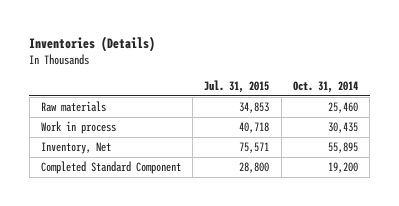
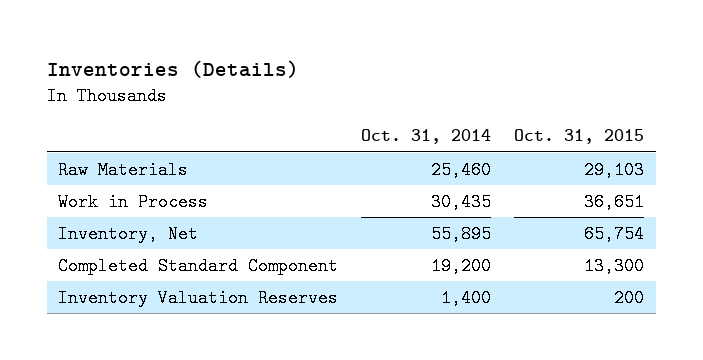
- | Jul. 31, 2015 | Oct. 31, 2014
+ | Oct. 31, 2014 | Oct. 31, 2015
- Raw materials | 34,853 | 25,460
- Work in process | 40,718 | 30,435
+ Raw Materials | 25,460 | 29,103
+ Work in Process | 30,435 | 36,651
+ Inventory Valuation Reserves | 1,400 | 200

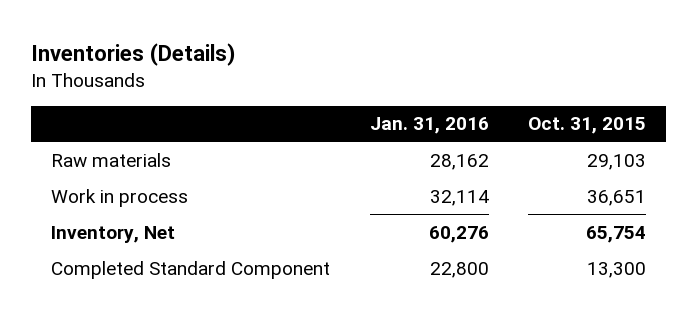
- | Oct. 31, 2014 | Oct. 31, 2015
+ | Jan. 31, 2016 | Oct. 31, 2015
- Raw Materials | 25,460 | 29,103
- Work in Process | 30,435 | 36,651
+ Raw materials | 28,162 | 29,103
+ Work in process | 32,114 | 36,651
- Inventory Valuation Reserves | 1,400 | 200

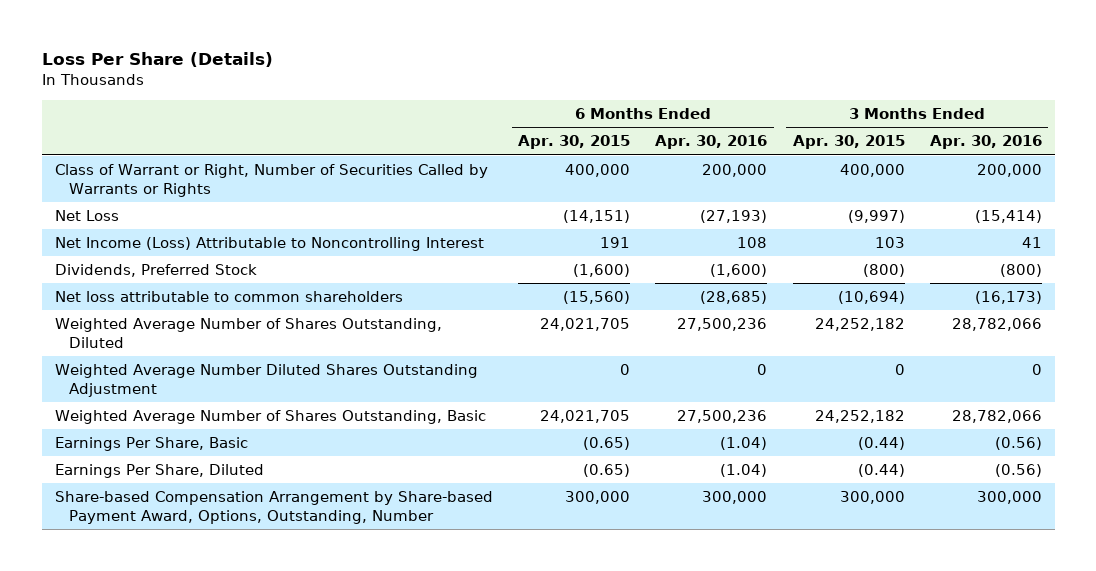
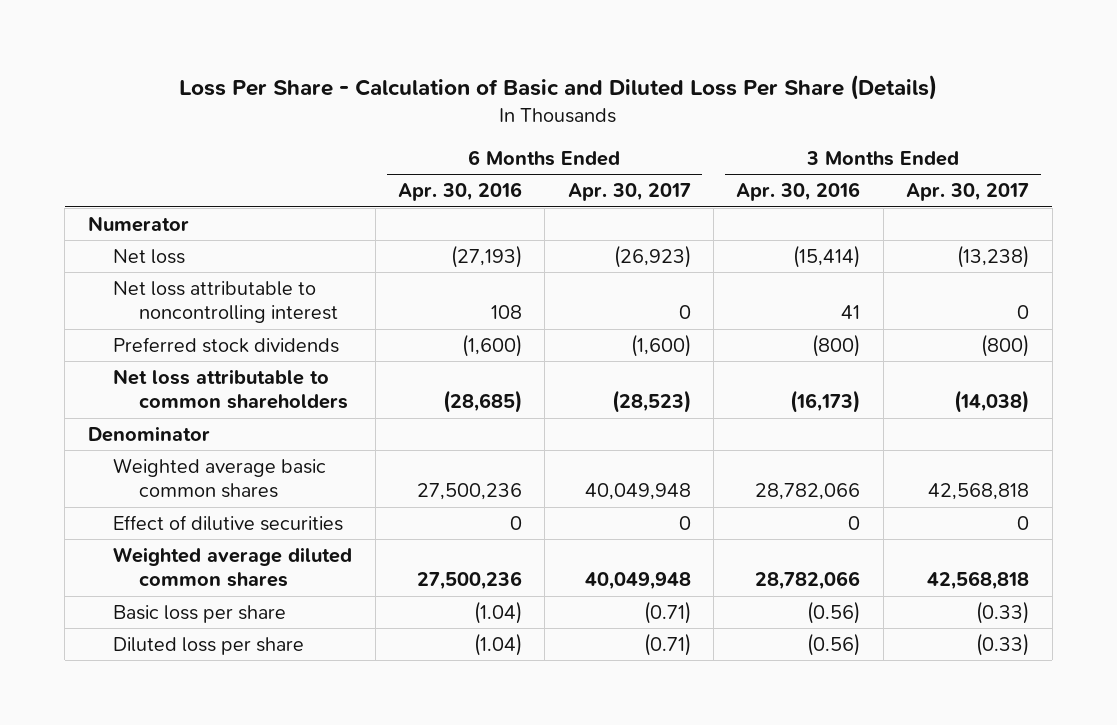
- Loss Per Share (Details)
+ Loss Per Share - Calculation of Basic and Diluted Loss Per Share (Details)
- | 6 Months Ended Apr. 30, 2015 | 6 Months Ended Apr. 30, 2016 | 3 Months Ended Apr. 30, 2015 | 3 Months Ended Apr. 30, 2016
+ | 6 Months Ended Apr. 30, 2016 | 6 Months Ended Apr. 30, 2017 | 3 Months Ended Apr. 30, 2016 | 3 Months Ended Apr. 30, 2017
- Class of Warrant or Right, Number of Securities Called by Warrants or Rights | 400,000 | 200,000 | 400,000 | 200,000
- Net Loss | (14,151) | (27,193) | (9,997) | (15,414)
- Net Income (Loss) Attributable to Noncontrolling Interest | 191 | 108 | 103 | 41
- Dividends, Preferred Stock | (1,600) | (1,600) | (800) | (800)
+ Numerator
+ Net loss | (27,193) | (26,923) | (15,414) | (13,238)
+ Net loss attributable to noncontrolling interest | 108 | 0 | 41 | 0
+ Preferred stock dividends | (1,600) | (1,600) | (800) | (800)
- Weighted Average Number of Shares Outstanding, Diluted | 24,021,705 | 27,500,236 | 24,252,182 | 28,782,066
- Weighted Average Number Diluted Shares Outstanding Adjustment | 0 | 0 | 0 | 0
- Weighted Average Number of Shares Outstanding, Basic | 24,021,705 | 27,500,236 | 24,252,182 | 28,782,066
- Earnings Per Share, Basic | (0.65) | (1.04) | (0.44) | (0.56)
- Earnings Per Share, Diluted | (0.65) | (1.04) | (0.44) | (0.56)
- Share-based Compensation Arrangement by Share-based Payment Award, Options, Outstanding, Number | 300,000 | 300,000 | 300,000 | 300,000
+ Denominator
+ Weighted average basic common shares | 27,500,236 | 40,049,948 | 28,782,066 | 42,568,818
+ Effect of dilutive securities | 0 | 0 | 0 | 0
+ Weighted average diluted common shares | 27,500,236 | 40,049,948 | 28,782,066 | 42,568,818
+ Basic loss per share | (1.04) | (0.71) | (0.56) | (0.33)
+ Diluted loss per share | (1.04) | (0.71) | (0.56) | (0.33)

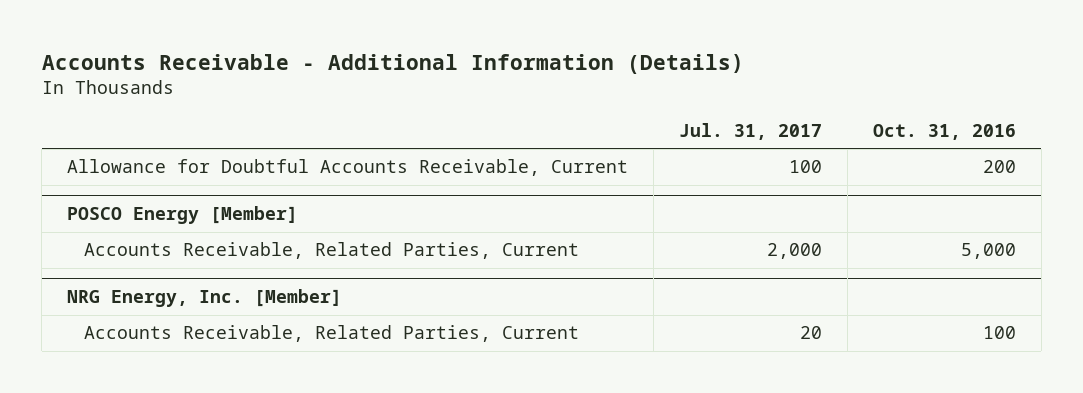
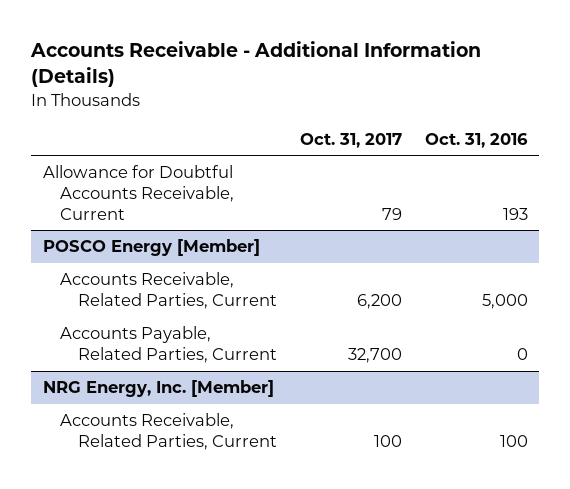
- | Jul. 31, 2017 | Oct. 31, 2016
+ | Oct. 31, 2017 | Oct. 31, 2016
- Allowance for Doubtful Accounts Receivable, Current | 100 | 200
+ Allowance for Doubtful Accounts Receivable, Current | 79 | 193
@ POSCO Energy [Member]
+ Accounts Payable, Related Parties, Current | 32,700 | 0

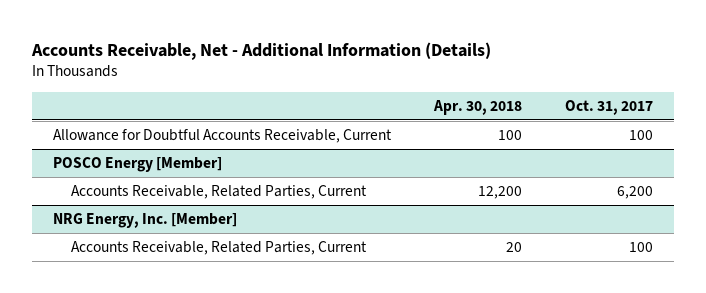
- Accounts Receivable - Additional Information (Details)
+ Accounts Receivable, Net - Additional Information (Details)
- | Oct. 31, 2017 | Oct. 31, 2016
+ | Apr. 30, 2018 | Oct. 31, 2017
- Allowance for Doubtful Accounts Receivable, Current | 79 | 193
+ Allowance for Doubtful Accounts Receivable, Current | 100 | 100
@ POSCO Energy [Member]
- Accounts Payable, Related Parties, Current | 32,700 | 0

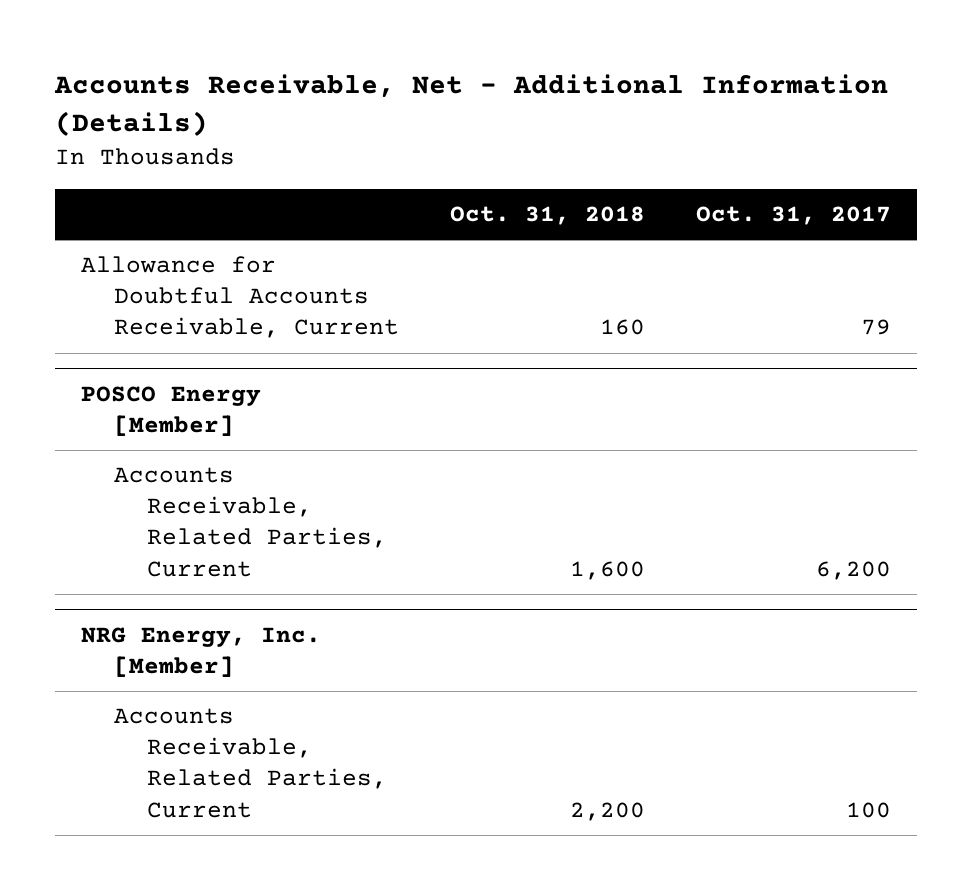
- | Apr. 30, 2018 | Oct. 31, 2017
+ | Oct. 31, 2018 | Oct. 31, 2017
- Allowance for Doubtful Accounts Receivable, Current | 100 | 100
+ Allowance for Doubtful Accounts Receivable, Current | 160 | 79

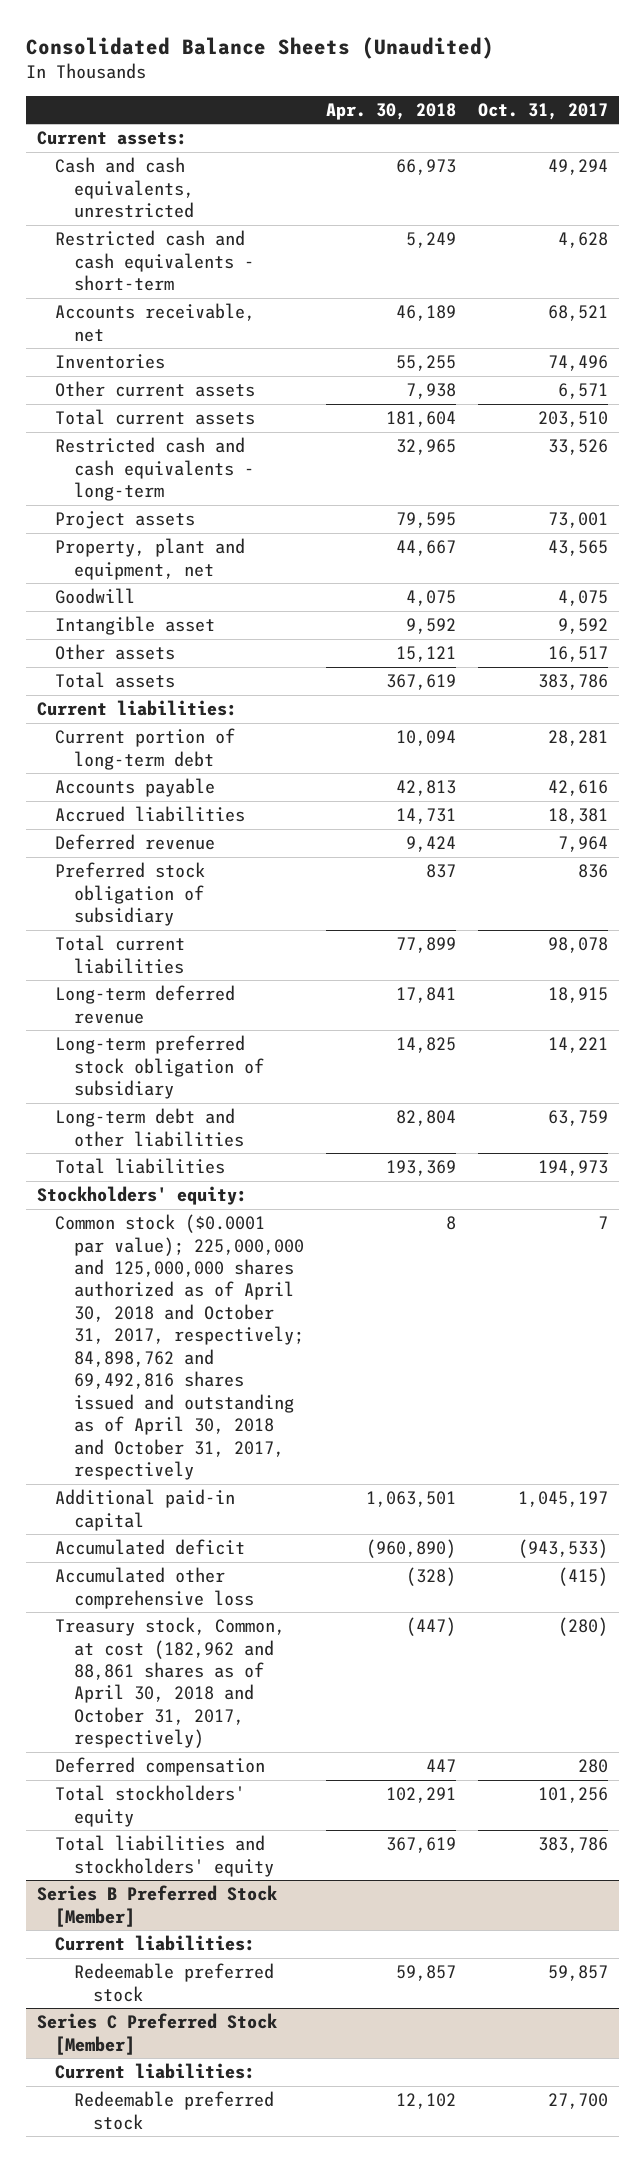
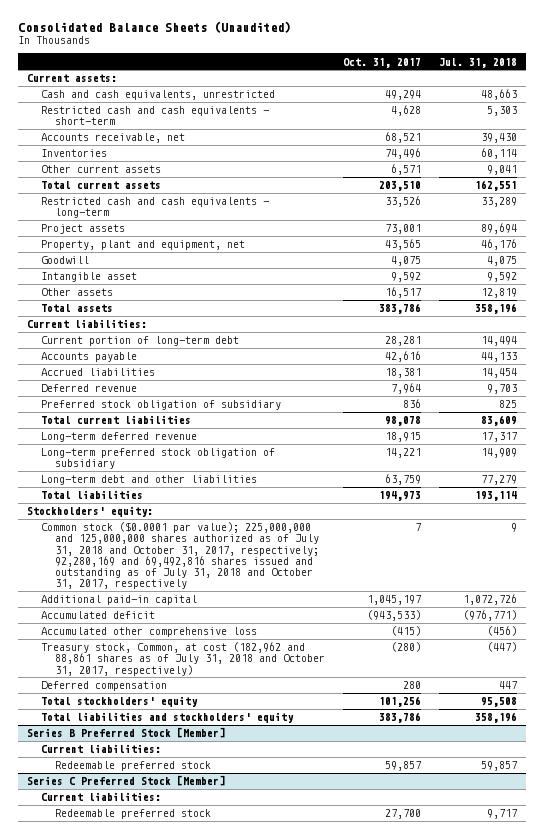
- | Apr. 30, 2018 | Oct. 31, 2017
+ | Oct. 31, 2017 | Jul. 31, 2018
- Common stock ($0.0001 par value); 225,000,000 and 125,000,000 shares authorized as of April 30, 2018 and October 31, 2017, respectively; 84,898,762 and 69,492,816 shares issued and outstanding as of April 30, 2018 and October 31, 2017, respectively | 8 | 7
+ Common stock ($0.0001 par value); 225,000,000 and 125,000,000 shares authorized as of July 31, 2018 and October 31, 2017, respectively; 92,280,169 and 69,492,816 shares issued and outstanding as of July 31, 2018 and October 31, 2017, respectively | 7 | 9
- Treasury stock, Common, at cost (182,962 and 88,861 shares as of April 30, 2018 and October 31, 2017, respectively) | (447) | (280)
+ Treasury stock, Common, at cost (182,962 and 88,861 shares as of July 31, 2018 and October 31, 2017, respectively) | (280) | (447)

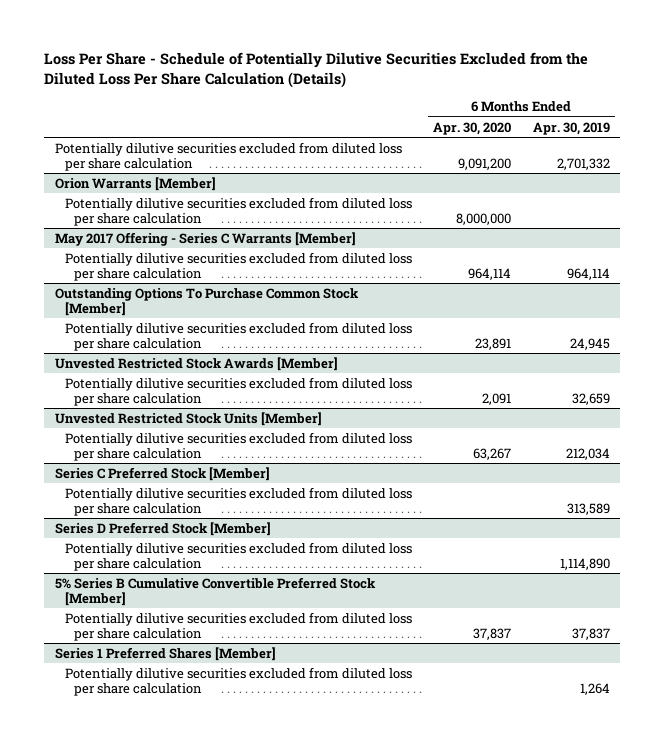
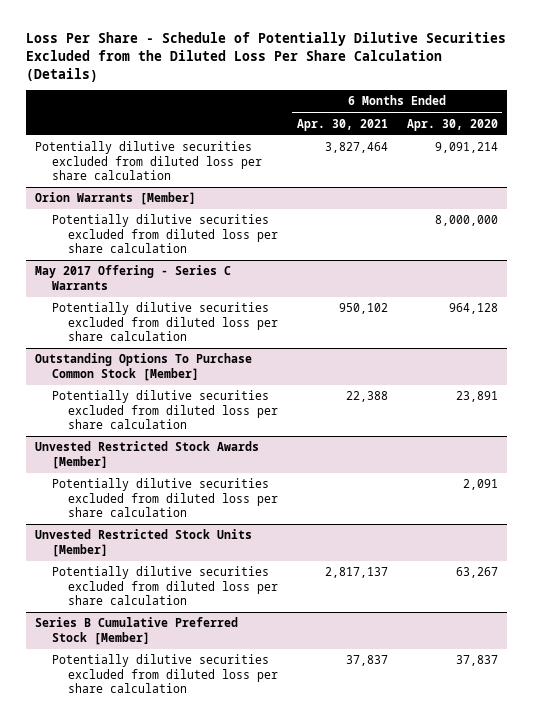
- | 6 Months Ended Apr. 30, 2020 | 6 Months Ended Apr. 30, 2019
+ | 6 Months Ended Apr. 30, 2021 | 6 Months Ended Apr. 30, 2020
- Potentially dilutive securities excluded from diluted loss per share calculation | 9,091,200 | 2,701,332
+ Potentially dilutive securities excluded from diluted loss per share calculation | 3,827,464 | 9,091,214
- May 2017 Offering - Series C Warrants [Member]
- Potentially dilutive securities excluded from diluted loss per share calculation | 964,114 | 964,114
+ May 2017 Offering - Series C Warrants
+ Potentially dilutive securities excluded from diluted loss per share calculation | 950,102 | 964,128
- Series C Preferred Stock [Member]
- Potentially dilutive securities excluded from diluted loss per share calculation | | 313,589
- Series D Preferred Stock [Member]
- Potentially dilutive securities excluded from diluted loss per share calculation | | 1,114,890
- 5% Series B Cumulative Convertible Preferred Stock [Member]
+ Series B Cumulative Preferred Stock [Member]
- Series 1 Preferred Shares [Member]
- Potentially dilutive securities excluded from diluted loss per share calculation | | 1,264

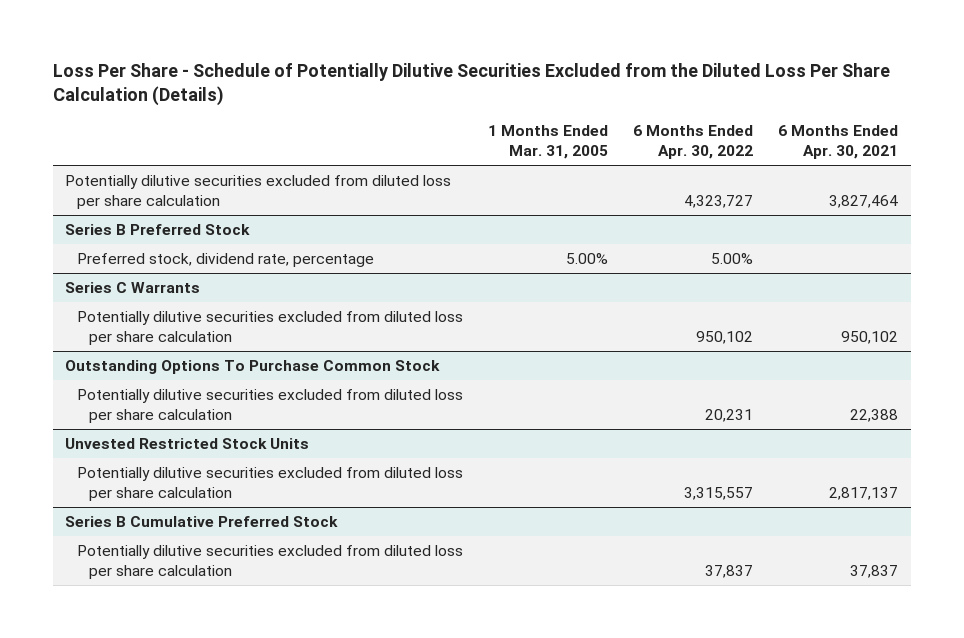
- | 6 Months Ended Apr. 30, 2021 | 6 Months Ended Apr. 30, 2020
+ | 1 Months Ended Mar. 31, 2005 | 6 Months Ended Apr. 30, 2022 | 6 Months Ended Apr. 30, 2021
- Orion Warrants [Member]
- Potentially dilutive securities excluded from diluted loss per share calculation | | 8,000,000
- May 2017 Offering - Series C Warrants
+ Series B Preferred Stock
+ Preferred stock, dividend rate, percentage | 5.00% | 5.00% |
+ Series C Warrants
- Outstanding Options To Purchase Common Stock [Member]
+ Outstanding Options To Purchase Common Stock
- Unvested Restricted Stock Awards [Member]
- Potentially dilutive securities excluded from diluted loss per share calculation | | 2,091
- Unvested Restricted Stock Units [Member]
+ Unvested Restricted Stock Units
- Series B Cumulative Preferred Stock [Member]
+ Series B Cumulative Preferred Stock

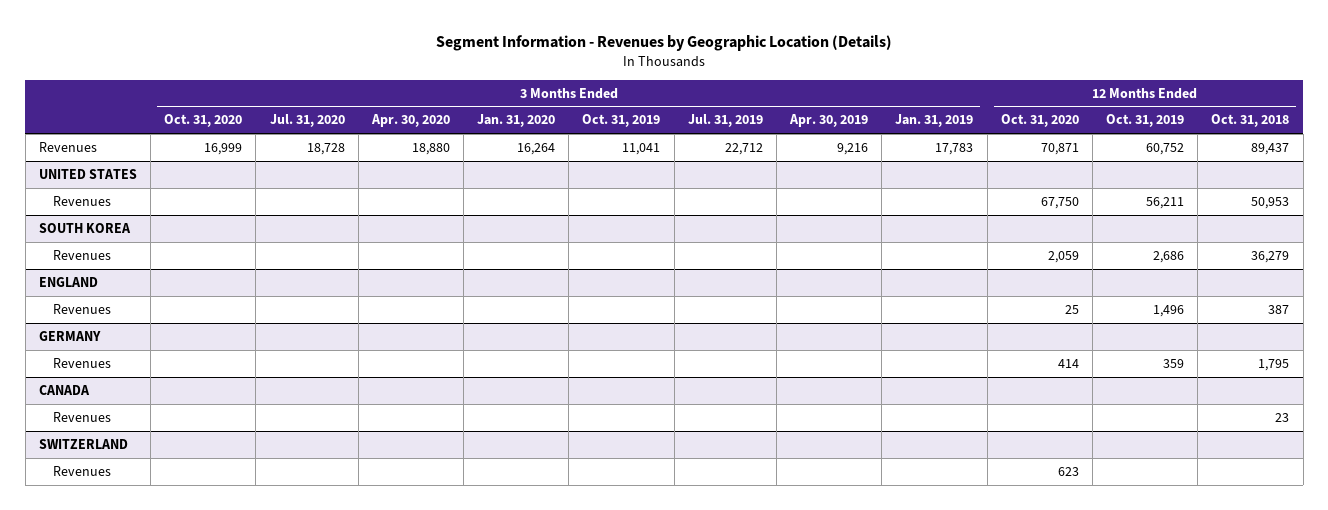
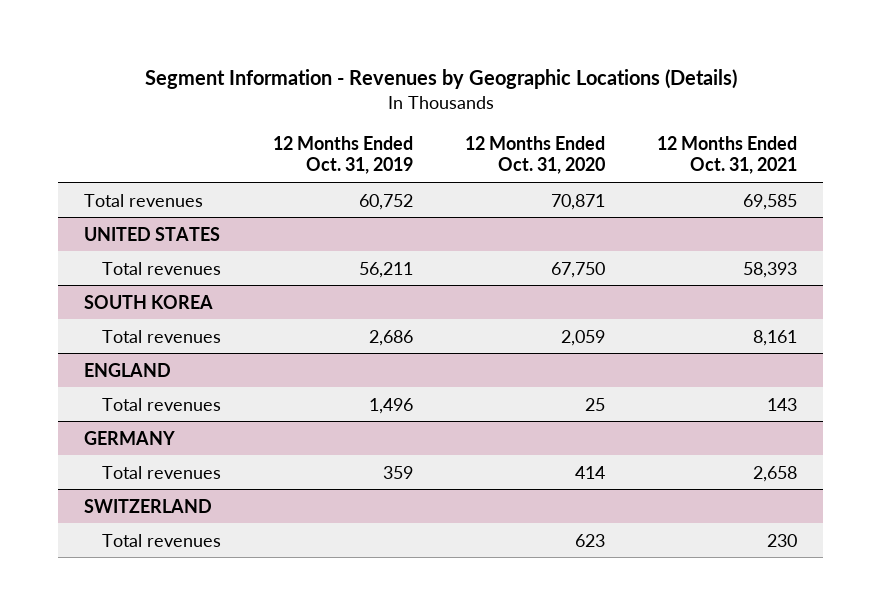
- Segment Information - Revenues by Geographic Location (Details)
+ Segment Information - Revenues by Geographic Locations (Details)
- | 3 Months Ended Oct. 31, 2020 | 3 Months Ended Jul. 31, 2020 | 3 Months Ended Apr. 30, 2020 | 3 Months Ended Jan. 31, 2020 | 3 Months Ended Oct. 31, 2019 | 3 Months Ended Jul. 31, 2019 | 3 Months Ended Apr. 30, 2019 | 3 Months Ended Jan. 31, 2019 | 12 Months Ended Oct. 31, 2020 | 12 Months Ended Oct. 31, 2019 | 12 Months Ended Oct. 31, 2018
+ | 12 Months Ended Oct. 31, 2019 | 12 Months Ended Oct. 31, 2020 | 12 Months Ended Oct. 31, 2021
- Revenues | 16,999 | 18,728 | 18,880 | 16,264 | 11,041 | 22,712 | 9,216 | 17,783 | 70,871 | 60,752 | 89,437
+ Total revenues | 60,752 | 70,871 | 69,585
@ UNITED STATES
- Revenues | | | | | | | | | 67,750 | 56,211 | 50,953
+ Total revenues | 56,211 | 67,750 | 58,393
@ SOUTH KOREA
- Revenues | | | | | | | | | 2,059 | 2,686 | 36,279
+ Total revenues | 2,686 | 2,059 | 8,161
@ ENGLAND
- Revenues | | | | | | | | | 25 | 1,496 | 387
+ Total revenues | 1,496 | 25 | 143
@ GERMANY
- Revenues | | | | | | | | | 414 | 359 | 1,795
- CANADA
- Revenues | | | | | | | | | | | 23
@ GERMANY
+ Total revenues | 359 | 414 | 2,658
@ SWITZERLAND
- Revenues | | | | | | | | | 623 | |
+ Total revenues | | 623 | 230

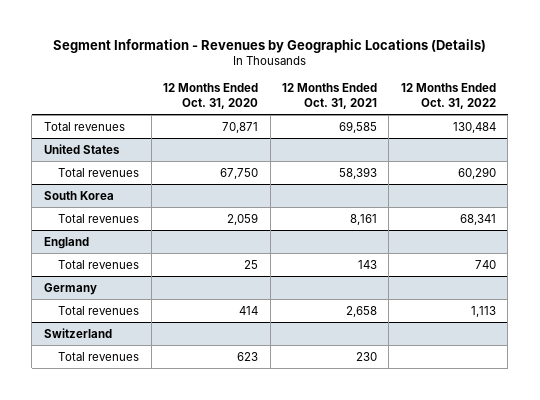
- | 12 Months Ended Oct. 31, 2019 | 12 Months Ended Oct. 31, 2020 | 12 Months Ended Oct. 31, 2021
+ | 12 Months Ended Oct. 31, 2020 | 12 Months Ended Oct. 31, 2021 | 12 Months Ended Oct. 31, 2022
- UNITED STATES
+ United States
- SOUTH KOREA
+ South Korea
- ENGLAND
+ England
- GERMANY
+ Germany
- SWITZERLAND
+ Switzerland

